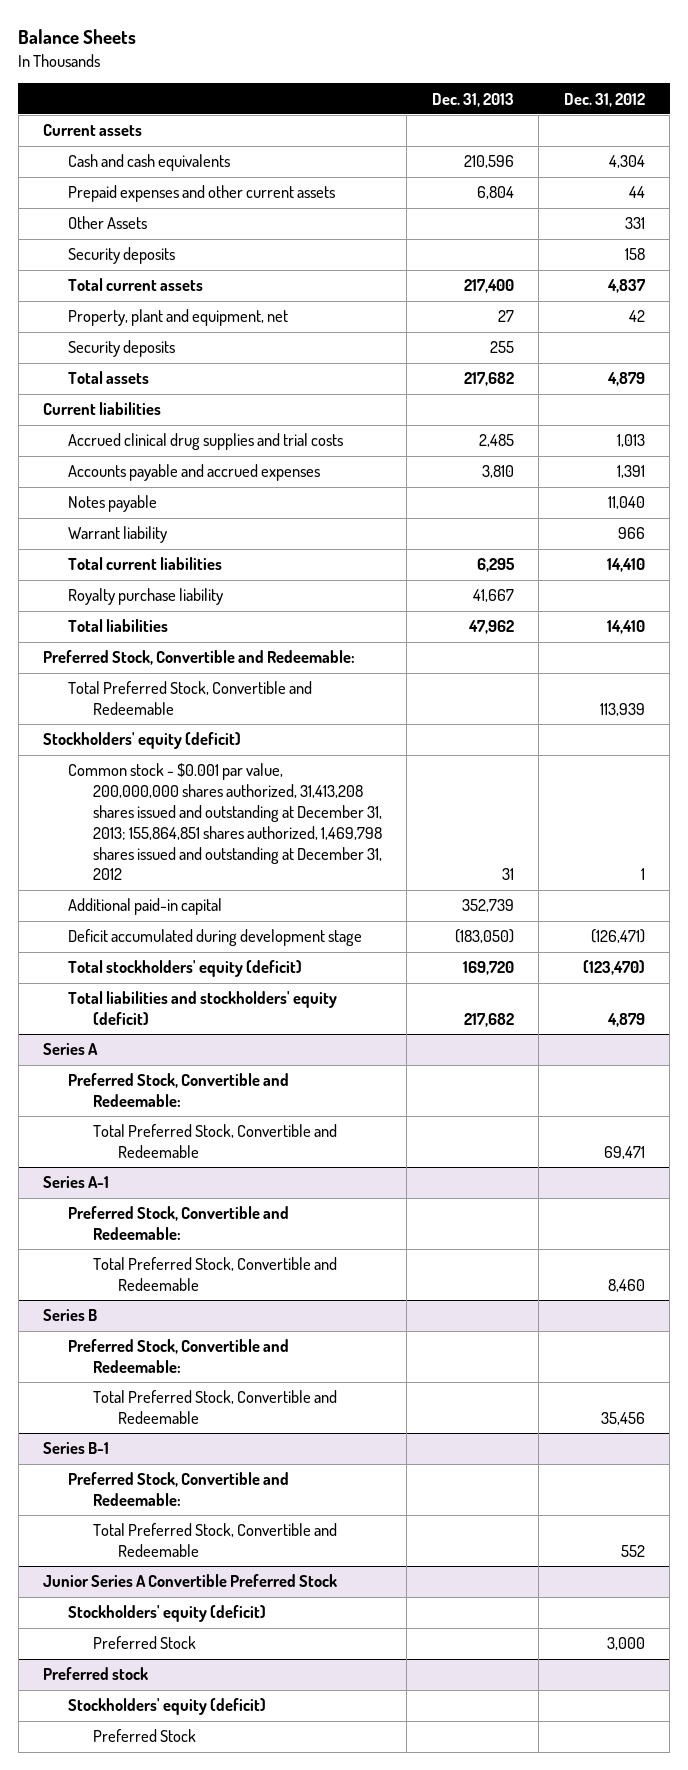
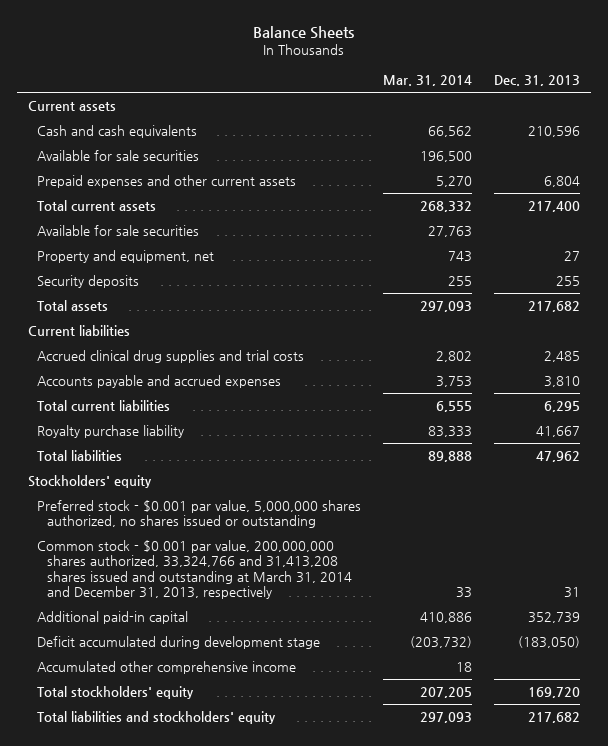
- | Dec. 31, 2013 | Dec. 31, 2012
+ | Mar. 31, 2014 | Dec. 31, 2013
+ Available for sale securities | 196,500 |
- Other Assets | | 331
- Security deposits | | 158
- Property, plant and equipment, net | 27 | 42
+ Available for sale securities | 27,763 |
+ Property and equipment, net | 743 | 27
- Notes payable | | 11,040
- Warrant liability | | 966
- Preferred Stock, Convertible and Redeemable:
- Total Preferred Stock, Convertible and Redeemable | | 113,939
- Stockholders' equity (deficit)
- Common stock - $0.001 par value, 200,000,000 shares authorized, 31,413,208 shares issued and outstanding at December 31, 2013; 155,864,851 shares authorized, 1,469,798 shares issued and outstanding at December 31, 2012 | 31 | 1
+ Stockholders' equity
+ Preferred stock - $0.001 par value, 5,000,000 shares authorized, no shares issued or outstanding
+ Common stock - $0.001 par value, 200,000,000 shares authorized, 33,324,766 and 31,413,208 shares issued and outstanding at March 31, 2014 and December 31, 2013, respectively | 33 | 31
- Total stockholders' equity (deficit) | 169,720 | (123,470)
- Total liabilities and stockholders' equity (deficit) | 217,682 | 4,879
- Series A
- Preferred Stock, Convertible and Redeemable:
- Total Preferred Stock, Convertible and Redeemable | | 69,471
- Series A-1
- Preferred Stock, Convertible and Redeemable:
- Total Preferred Stock, Convertible and Redeemable | | 8,460
- Series B
- Preferred Stock, Convertible and Redeemable:
- Total Preferred Stock, Convertible and Redeemable | | 35,456
- Series B-1
- Preferred Stock, Convertible and Redeemable:
- Total Preferred Stock, Convertible and Redeemable | | 552
- Junior Series A Convertible Preferred Stock
- Stockholders' equity (deficit)
- Preferred Stock | | 3,000
- Preferred stock
- Stockholders' equity (deficit)
- Preferred Stock
+ Accumulated other comprehensive income | 18 |
+ Total stockholders' equity | 207,205 | 169,720
+ Total liabilities and stockholders' equity | 297,093 | 217,682

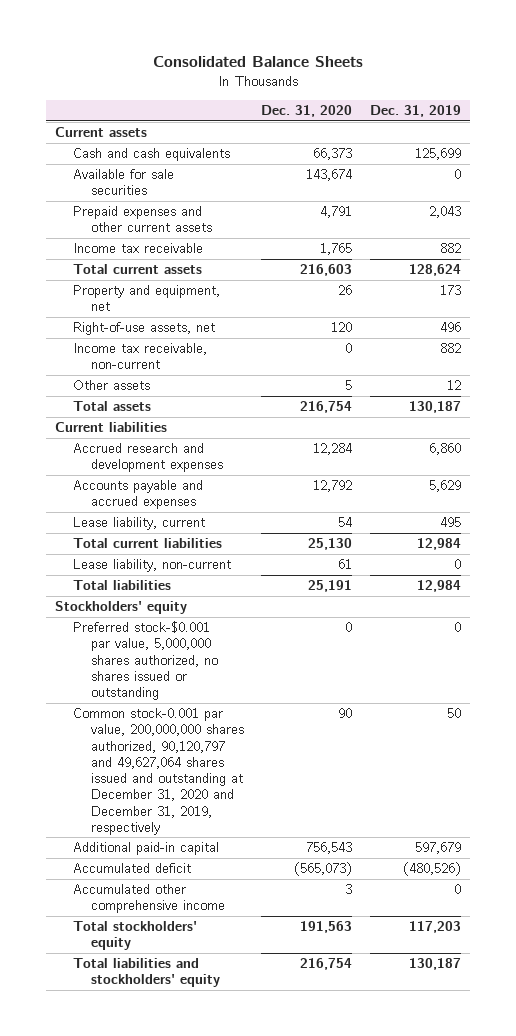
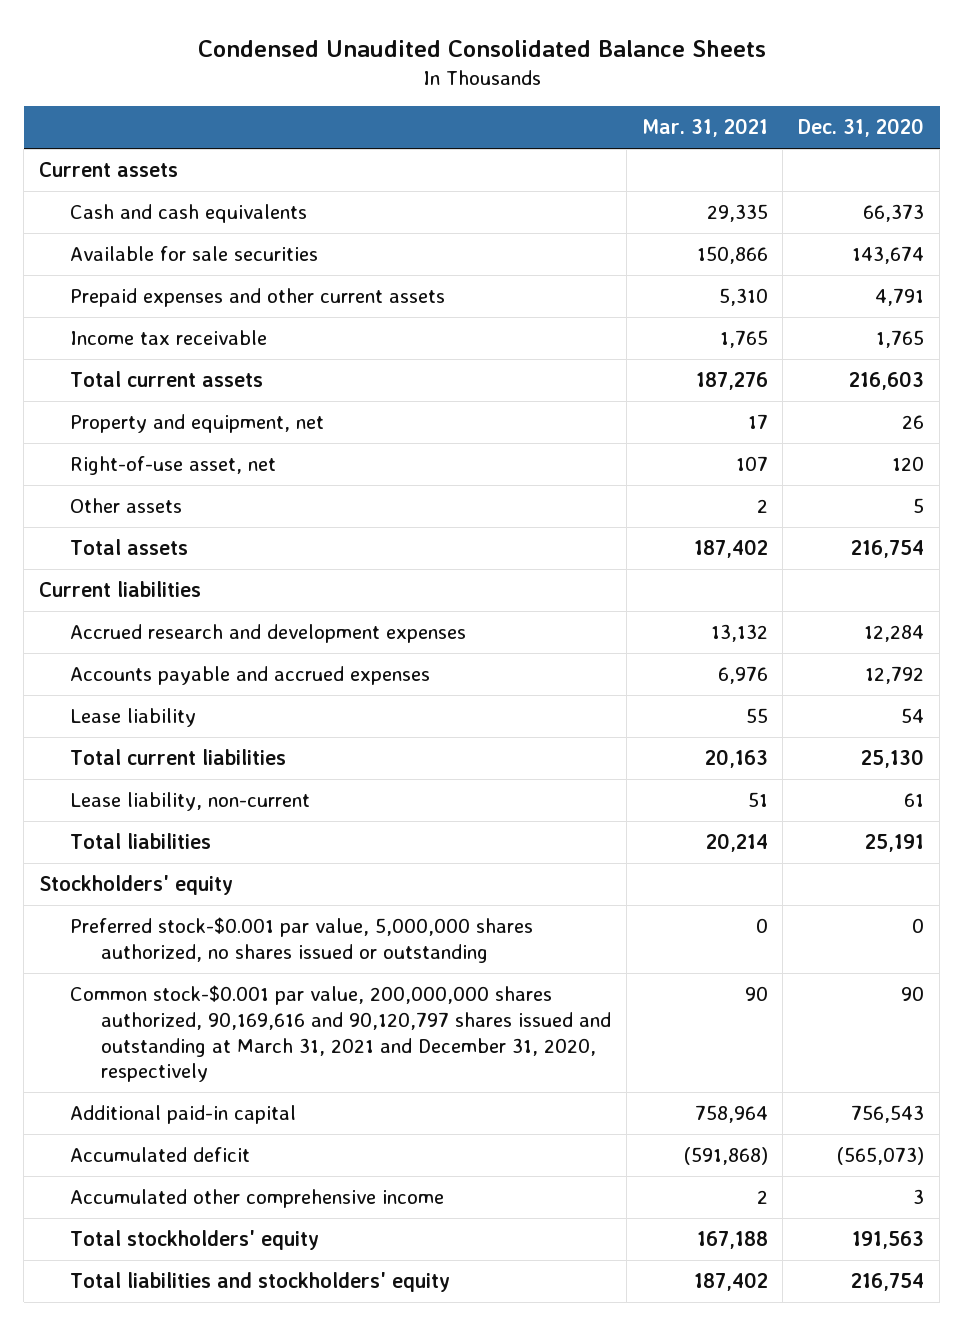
- Consolidated Balance Sheets
+ Condensed Unaudited Consolidated Balance Sheets
- | Dec. 31, 2020 | Dec. 31, 2019
+ | Mar. 31, 2021 | Dec. 31, 2020
- Right-of-use assets, net | 120 | 496
- Income tax receivable, non-current | 0 | 882
+ Right-of-use asset, net | 107 | 120
- Lease liability, current | 54 | 495
+ Lease liability | 55 | 54
- Common stock-0.001 par value, 200,000,000 shares authorized, 90,120,797 and 49,627,064 shares issued and outstanding at December 31, 2020 and December 31, 2019, respectively | 90 | 50
+ Common stock-$0.001 par value, 200,000,000 shares authorized, 90,169,616 and 90,120,797 shares issued and outstanding at March 31, 2021 and December 31, 2020, respectively | 90 | 90

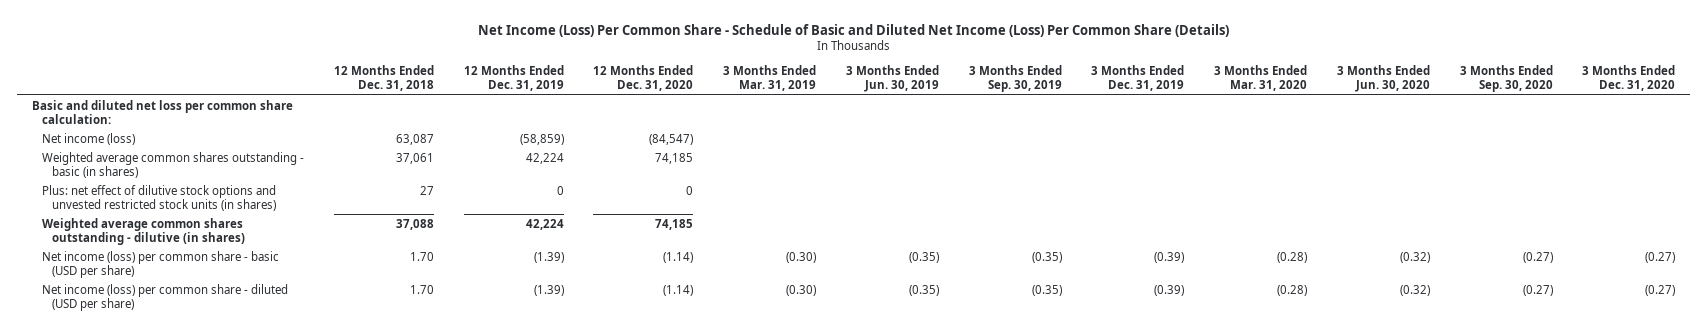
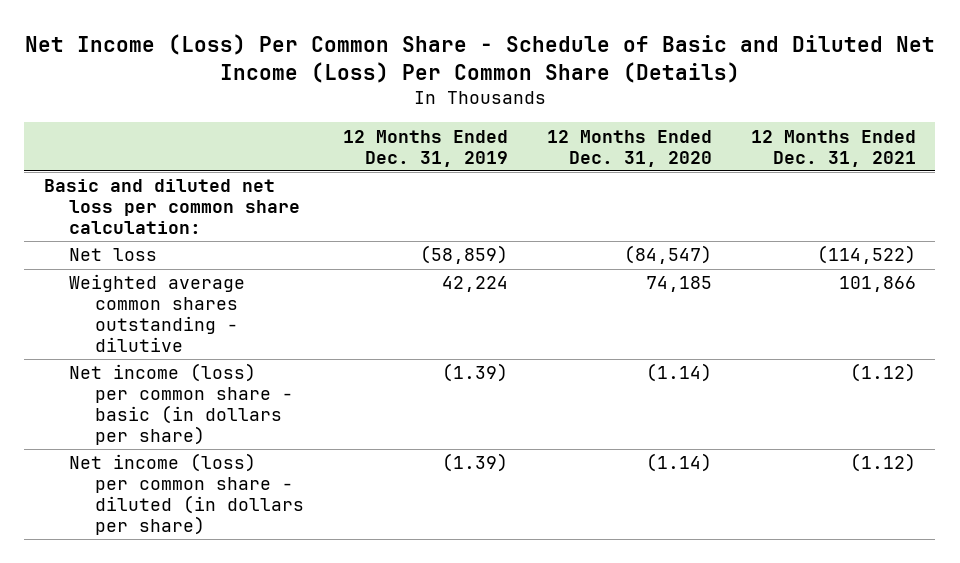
- | 12 Months Ended Dec. 31, 2018 | 12 Months Ended Dec. 31, 2019 | 12 Months Ended Dec. 31, 2020 | 3 Months Ended Mar. 31, 2019 | 3 Months Ended Jun. 30, 2019 | 3 Months Ended Sep. 30, 2019 | 3 Months Ended Dec. 31, 2019 | 3 Months Ended Mar. 31, 2020 | 3 Months Ended Jun. 30, 2020 | 3 Months Ended Sep. 30, 2020 | 3 Months Ended Dec. 31, 2020
+ | 12 Months Ended Dec. 31, 2019 | 12 Months Ended Dec. 31, 2020 | 12 Months Ended Dec. 31, 2021
- Net income (loss) | 63,087 | (58,859) | (84,547) | | | | | | | |
- Weighted average common shares outstanding - basic (in shares) | 37,061 | 42,224 | 74,185 | | | | | | | |
- Plus: net effect of dilutive stock options and unvested restricted stock units (in shares) | 27 | 0 | 0 | | | | | | | |
- Weighted average common shares outstanding - dilutive (in shares) | 37,088 | 42,224 | 74,185 | | | | | | | |
- Net income (loss) per common share - basic (USD per share) | 1.70 | (1.39) | (1.14) | (0.30) | (0.35) | (0.35) | (0.39) | (0.28) | (0.32) | (0.27) | (0.27)
- Net income (loss) per common share - diluted (USD per share) | 1.70 | (1.39) | (1.14) | (0.30) | (0.35) | (0.35) | (0.39) | (0.28) | (0.32) | (0.27) | (0.27)
+ Net loss | (58,859) | (84,547) | (114,522)
+ Weighted average common shares outstanding - dilutive | 42,224 | 74,185 | 101,866
+ Net income (loss) per common share - basic (in dollars per share) | (1.39) | (1.14) | (1.12)
+ Net income (loss) per common share - diluted (in dollars per share) | (1.39) | (1.14) | (1.12)

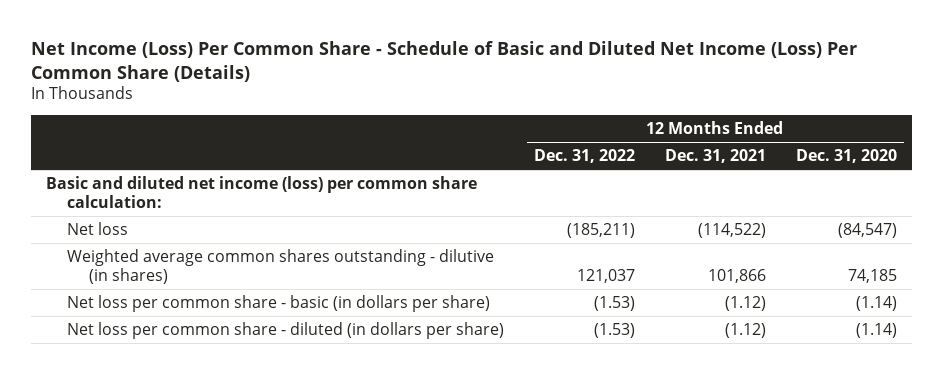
- | 12 Months Ended Dec. 31, 2019 | 12 Months Ended Dec. 31, 2020 | 12 Months Ended Dec. 31, 2021
+ | 12 Months Ended Dec. 31, 2022 | 12 Months Ended Dec. 31, 2021 | 12 Months Ended Dec. 31, 2020
- Basic and diluted net loss per common share calculation:
+ Basic and diluted net income (loss) per common share calculation:
- Weighted average common shares outstanding - dilutive | 42,224 | 74,185 | 101,866
- Net income (loss) per common share - basic (in dollars per share) | (1.39) | (1.14) | (1.12)
- Net income (loss) per common share - diluted (in dollars per share) | (1.39) | (1.14) | (1.12)
+ Weighted average common shares outstanding - dilutive (in shares) | 121,037 | 101,866 | 74,185
+ Net loss per common share - basic (in dollars per share) | (1.53) | (1.12) | (1.14)
+ Net loss per common share - diluted (in dollars per share) | (1.53) | (1.12) | (1.14)

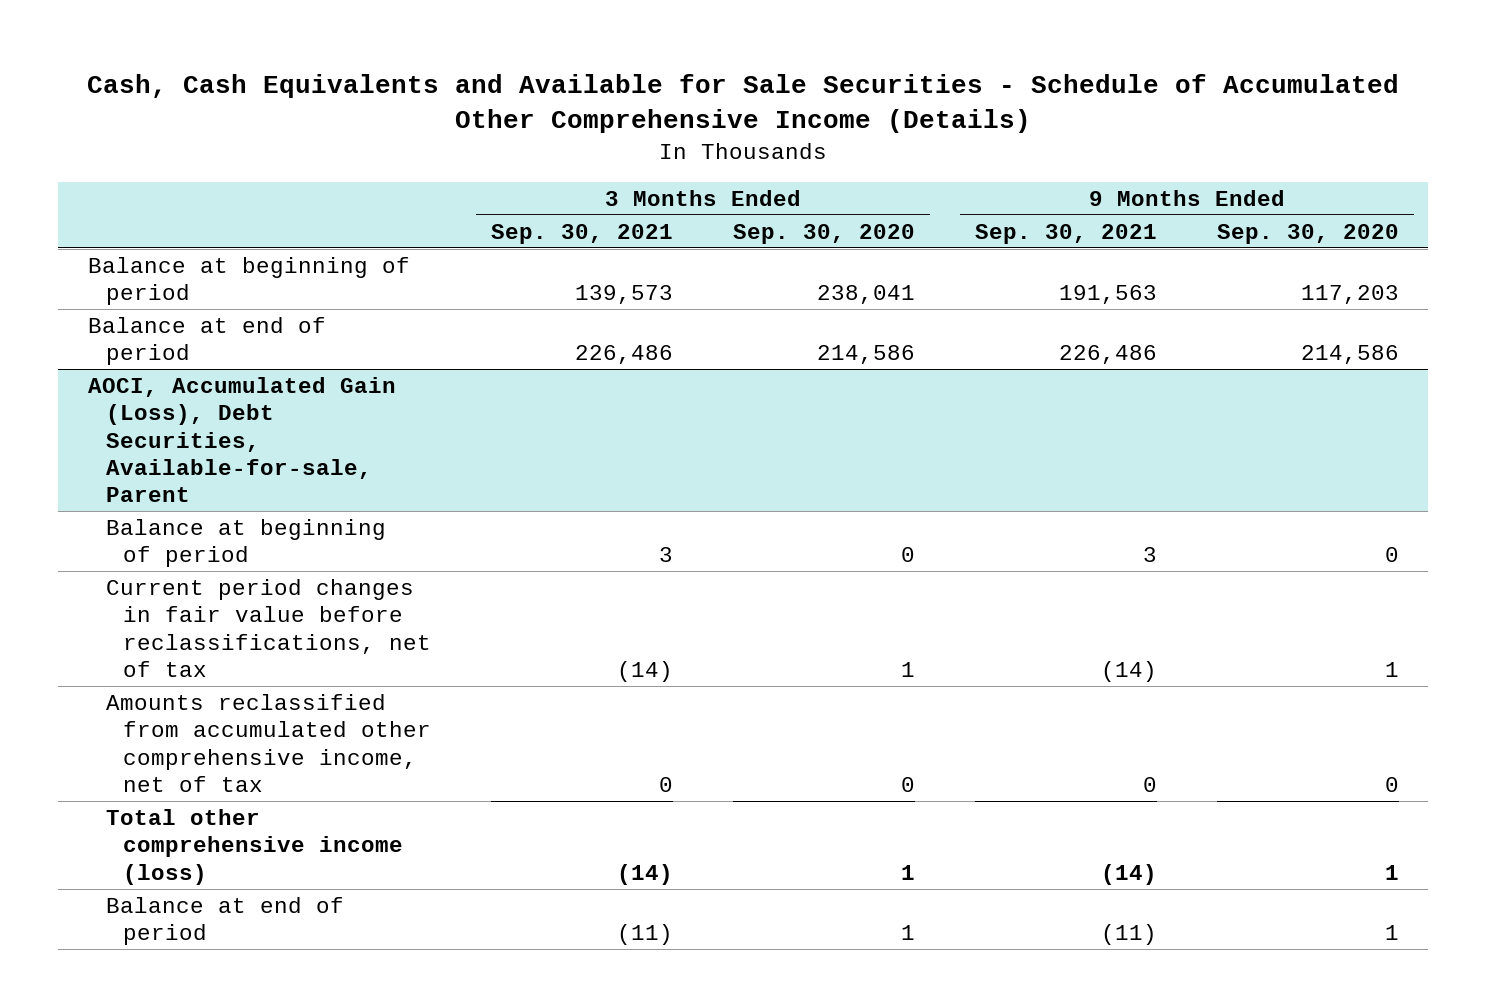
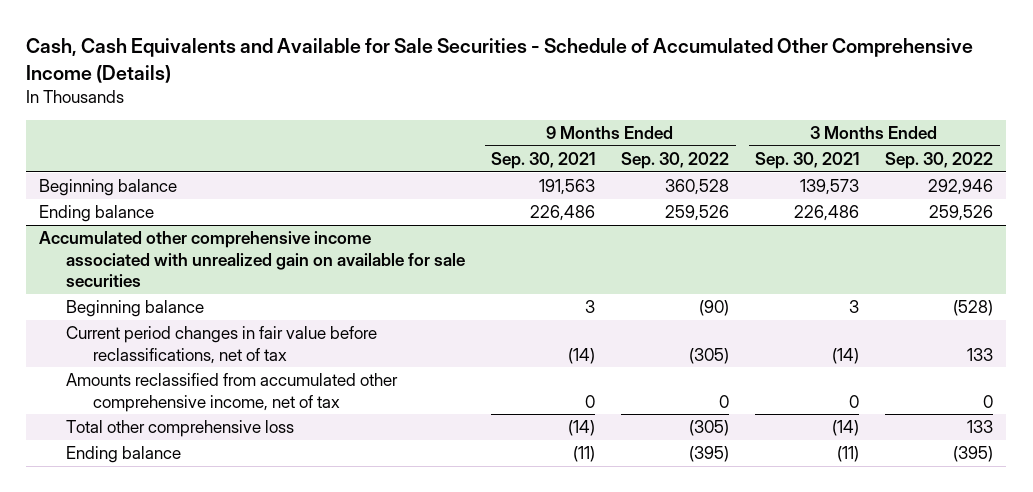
- | 3 Months Ended Sep. 30, 2021 | 3 Months Ended Sep. 30, 2020 | 9 Months Ended Sep. 30, 2021 | 9 Months Ended Sep. 30, 2020
+ | 9 Months Ended Sep. 30, 2021 | 9 Months Ended Sep. 30, 2022 | 3 Months Ended Sep. 30, 2021 | 3 Months Ended Sep. 30, 2022
- Balance at beginning of period | 139,573 | 238,041 | 191,563 | 117,203
- Balance at end of period | 226,486 | 214,586 | 226,486 | 214,586
- AOCI, Accumulated Gain (Loss), Debt Securities, Available-for-sale, Parent
- Balance at beginning of period | 3 | 0 | 3 | 0
+ Beginning balance | 191,563 | 360,528 | 139,573 | 292,946
+ Ending balance | 226,486 | 259,526 | 226,486 | 259,526
+ Accumulated other comprehensive income associated with unrealized gain on available for sale securities
+ Beginning balance | 3 | (90) | 3 | (528)
- Total other comprehensive income (loss) | (14) | 1 | (14) | 1
- Balance at end of period | (11) | 1 | (11) | 1
+ Total other comprehensive loss | (14) | (305) | (14) | 133
+ Ending balance | (11) | (395) | (11) | (395)

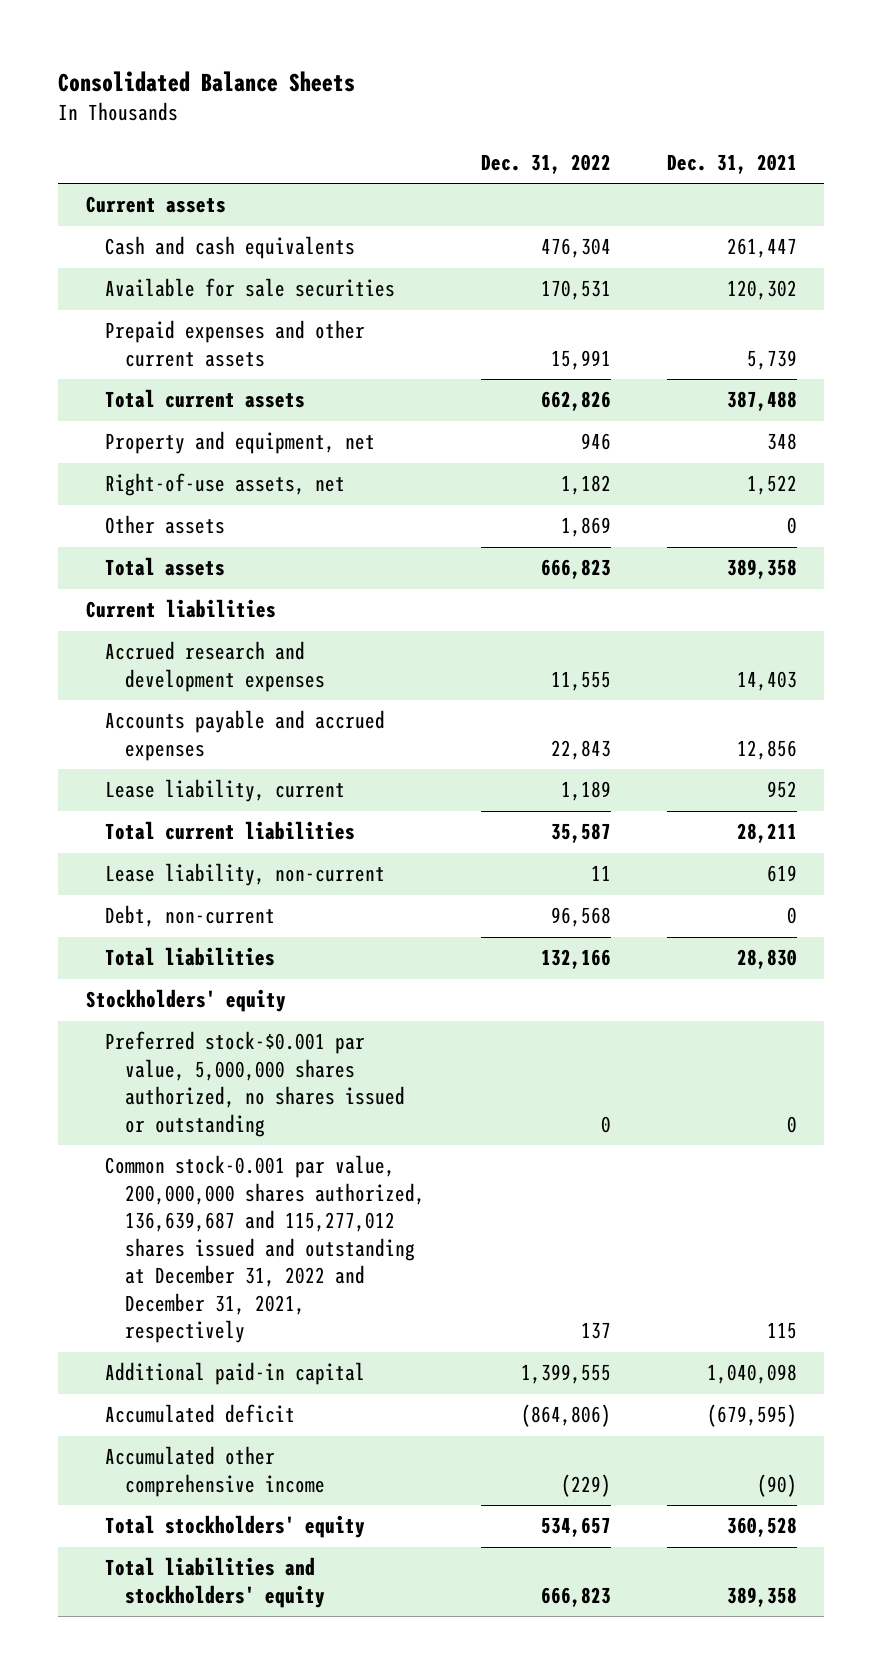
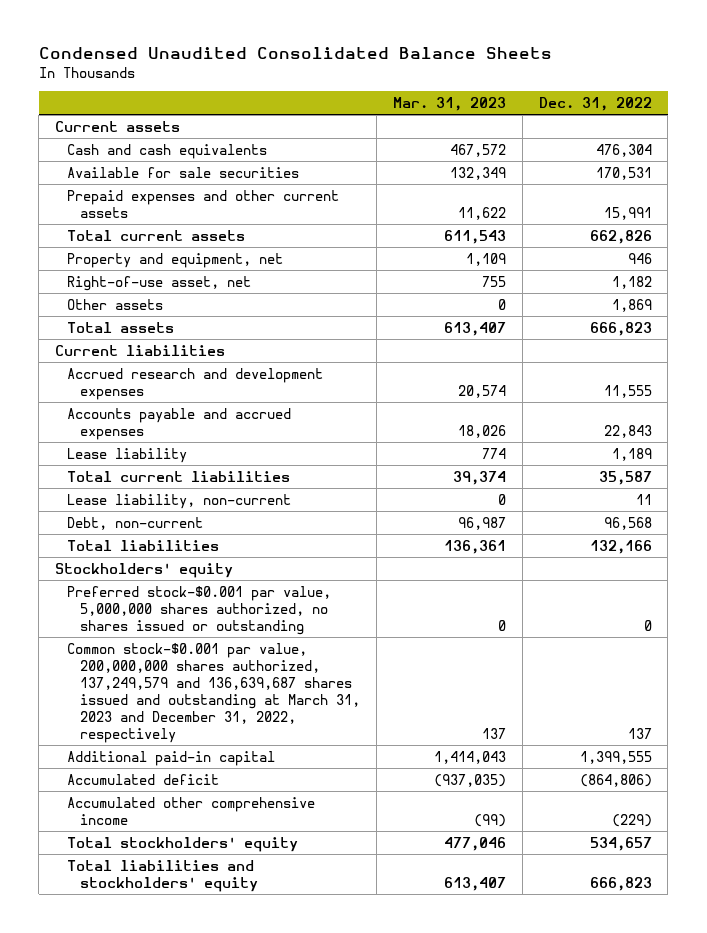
- Consolidated Balance Sheets
+ Condensed Unaudited Consolidated Balance Sheets
- | Dec. 31, 2022 | Dec. 31, 2021
+ | Mar. 31, 2023 | Dec. 31, 2022
- Right-of-use assets, net | 1,182 | 1,522
+ Right-of-use asset, net | 755 | 1,182
- Lease liability, current | 1,189 | 952
+ Lease liability | 774 | 1,189
- Common stock-0.001 par value, 200,000,000 shares authorized, 136,639,687 and 115,277,012 shares issued and outstanding at December 31, 2022 and December 31, 2021, respectively | 137 | 115
+ Common stock-$0.001 par value, 200,000,000 shares authorized, 137,249,579 and 136,639,687 shares issued and outstanding at March 31, 2023 and December 31, 2022, respectively | 137 | 137

